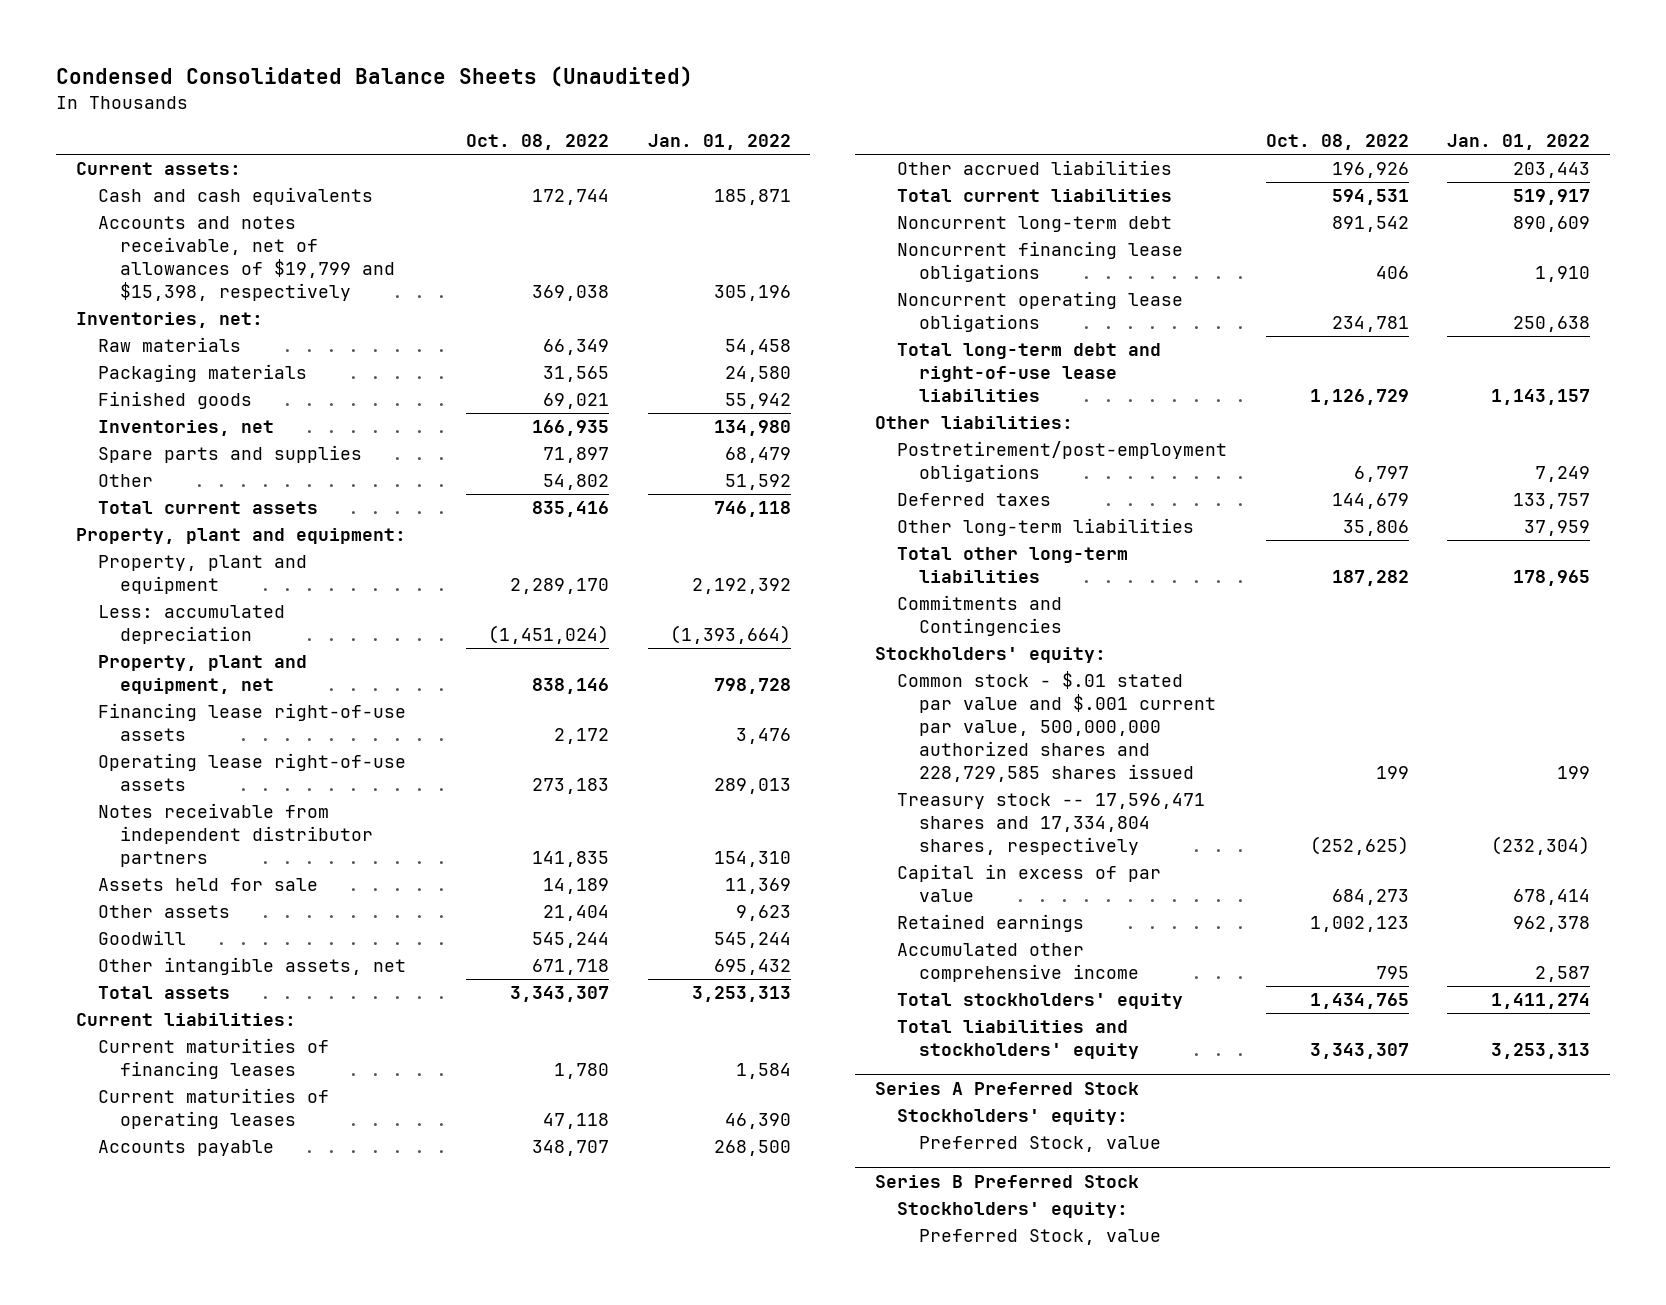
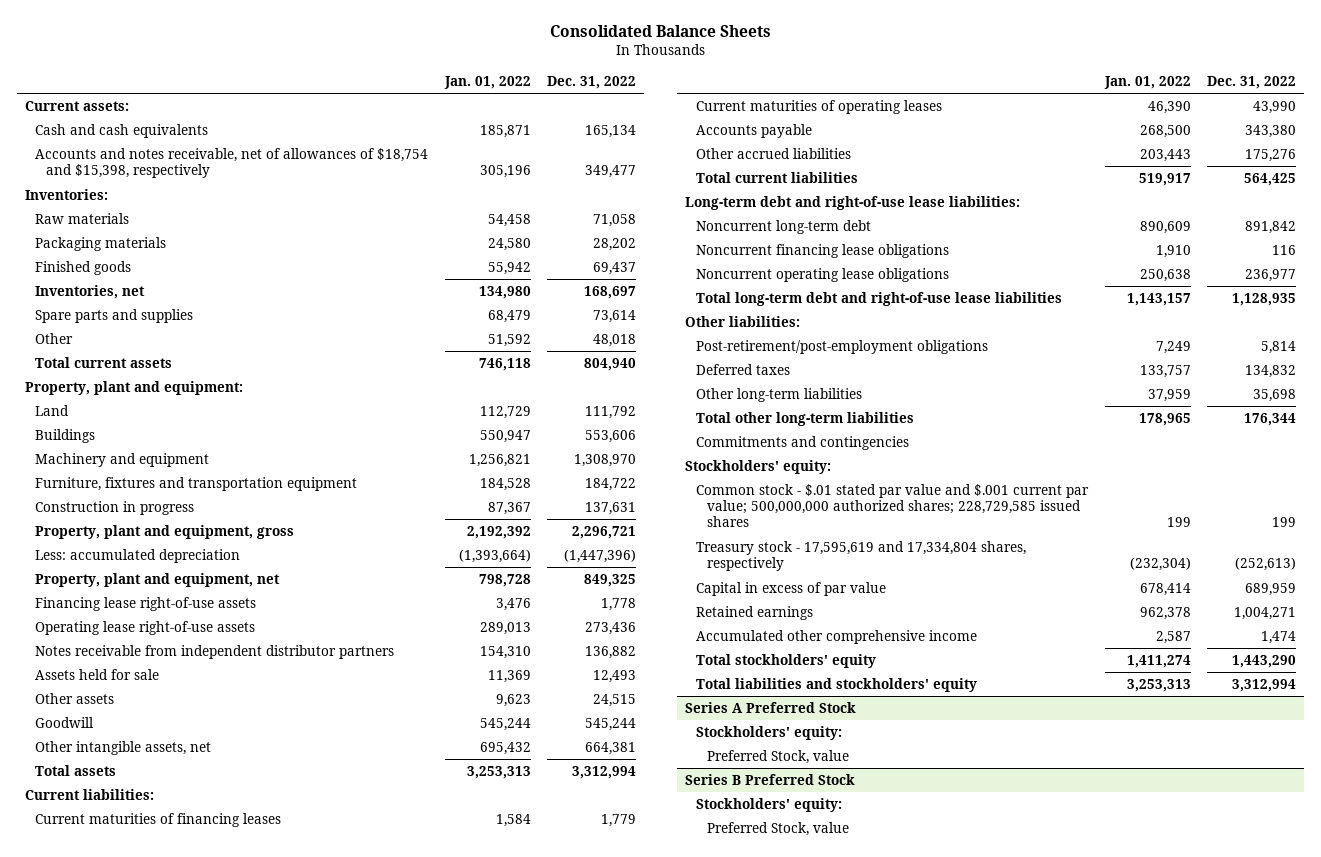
- Condensed Consolidated Balance Sheets (Unaudited)
+ Consolidated Balance Sheets
- | Oct. 08, 2022 | Jan. 01, 2022
+ | Jan. 01, 2022 | Dec. 31, 2022
- Accounts and notes receivable, net of allowances of $19,799 and $15,398, respectively | 369,038 | 305,196
- Inventories, net:
+ Accounts and notes receivable, net of allowances of $18,754 and $15,398, respectively | 305,196 | 349,477
+ Inventories:
- Property, plant and equipment | 2,289,170 | 2,192,392
+ Land | 112,729 | 111,792
+ Buildings | 550,947 | 553,606
+ Machinery and equipment | 1,256,821 | 1,308,970
+ Furniture, fixtures and transportation equipment | 184,528 | 184,722
+ Construction in progress | 87,367 | 137,631
+ Property, plant and equipment, gross | 2,192,392 | 2,296,721
+ Long-term debt and right-of-use lease liabilities:
- Postretirement/post-employment obligations | 6,797 | 7,249
+ Post-retirement/post-employment obligations | 7,249 | 5,814
- Commitments and Contingencies
+ Commitments and contingencies
- Common stock - $.01 stated par value and $.001 current par value, 500,000,000 authorized shares and 228,729,585 shares issued | 199 | 199
- Treasury stock -- 17,596,471 shares and 17,334,804 shares, respectively | (252,625) | (232,304)
+ Common stock - $.01 stated par value and $.001 current par value; 500,000,000 authorized shares; 228,729,585 issued shares | 199 | 199
+ Treasury stock - 17,595,619 and 17,334,804 shares, respectively | (232,304) | (252,613)

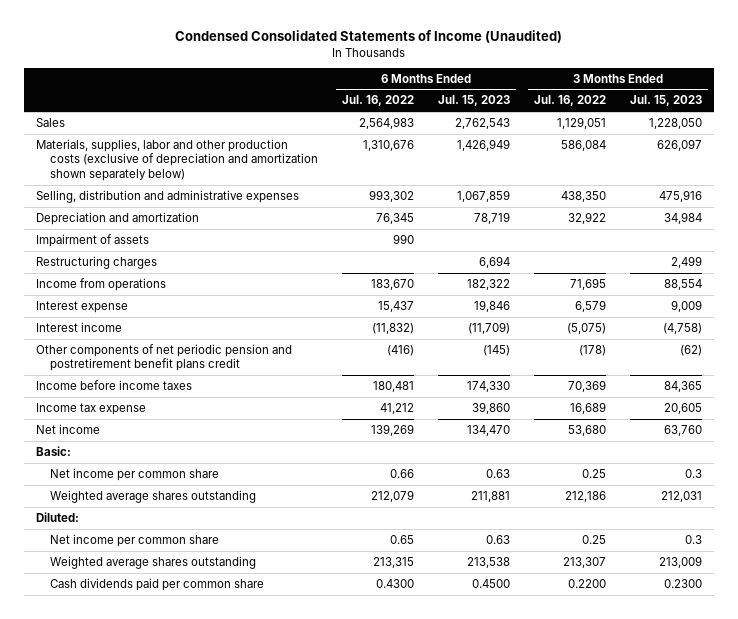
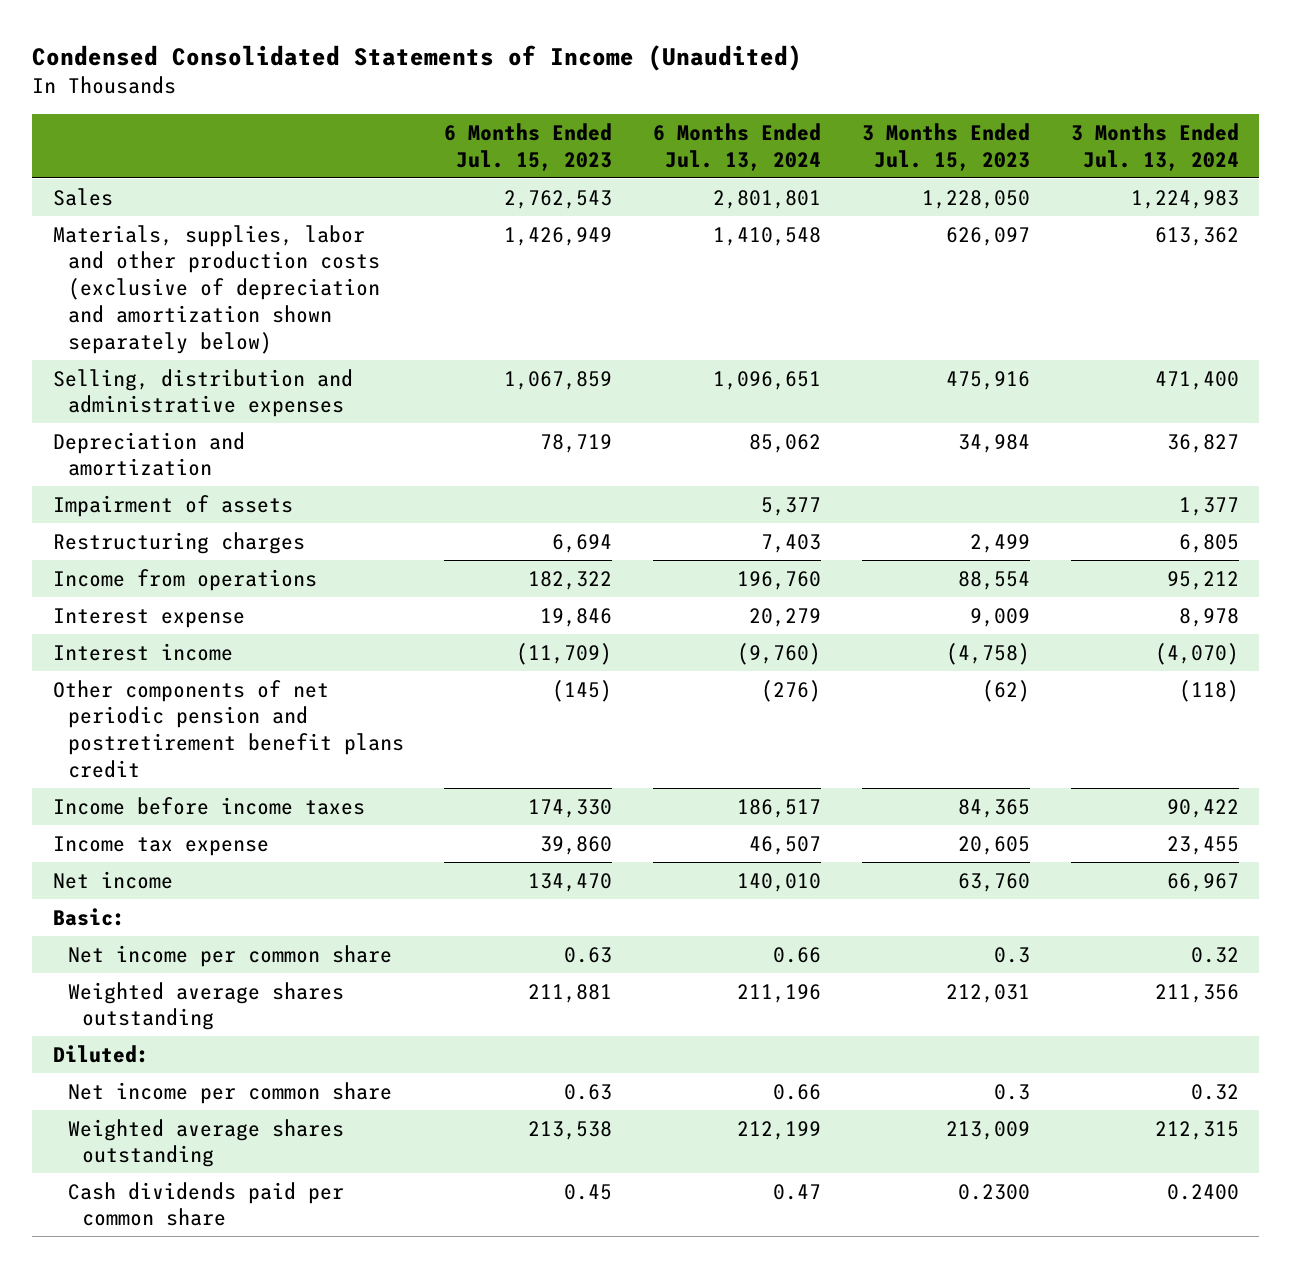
- | 6 Months Ended Jul. 16, 2022 | 6 Months Ended Jul. 15, 2023 | 3 Months Ended Jul. 16, 2022 | 3 Months Ended Jul. 15, 2023
+ | 6 Months Ended Jul. 15, 2023 | 6 Months Ended Jul. 13, 2024 | 3 Months Ended Jul. 15, 2023 | 3 Months Ended Jul. 13, 2024
- Cash dividends paid per common share | 0.4300 | 0.4500 | 0.2200 | 0.2300
+ Cash dividends paid per common share | 0.45 | 0.47 | 0.2300 | 0.2400

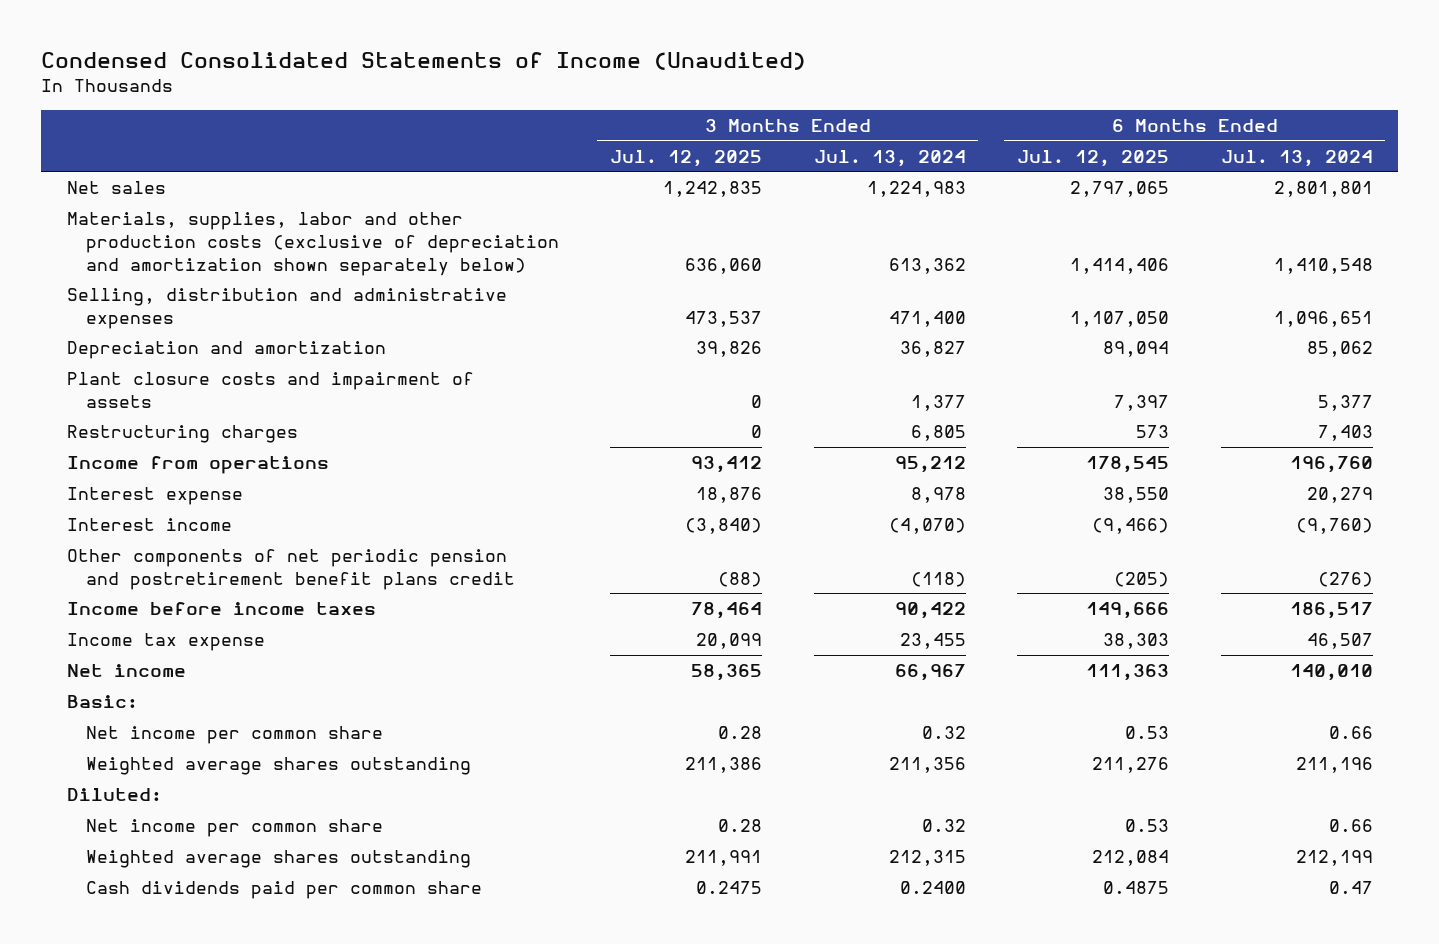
- | 6 Months Ended Jul. 15, 2023 | 6 Months Ended Jul. 13, 2024 | 3 Months Ended Jul. 15, 2023 | 3 Months Ended Jul. 13, 2024
+ | 3 Months Ended Jul. 12, 2025 | 3 Months Ended Jul. 13, 2024 | 6 Months Ended Jul. 12, 2025 | 6 Months Ended Jul. 13, 2024
- Sales | 2,762,543 | 2,801,801 | 1,228,050 | 1,224,983
+ Net sales | 1,242,835 | 1,224,983 | 2,797,065 | 2,801,801
- Impairment of assets | | 5,377 | | 1,377
+ Plant closure costs and impairment of assets | 0 | 1,377 | 7,397 | 5,377

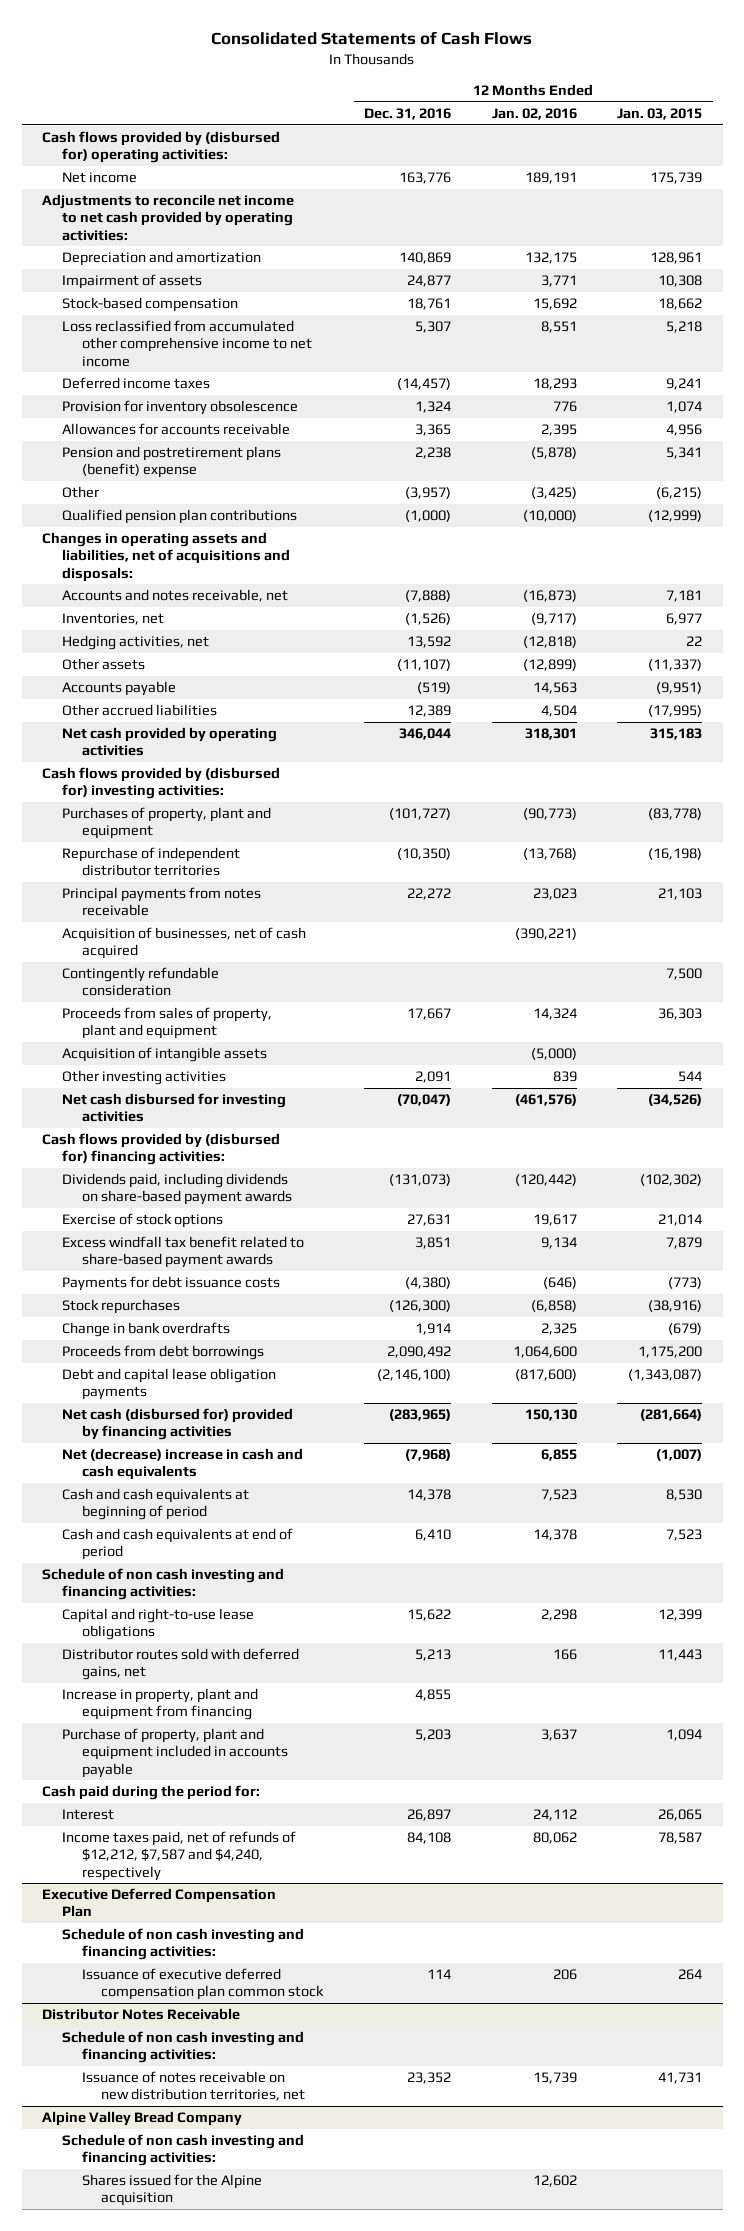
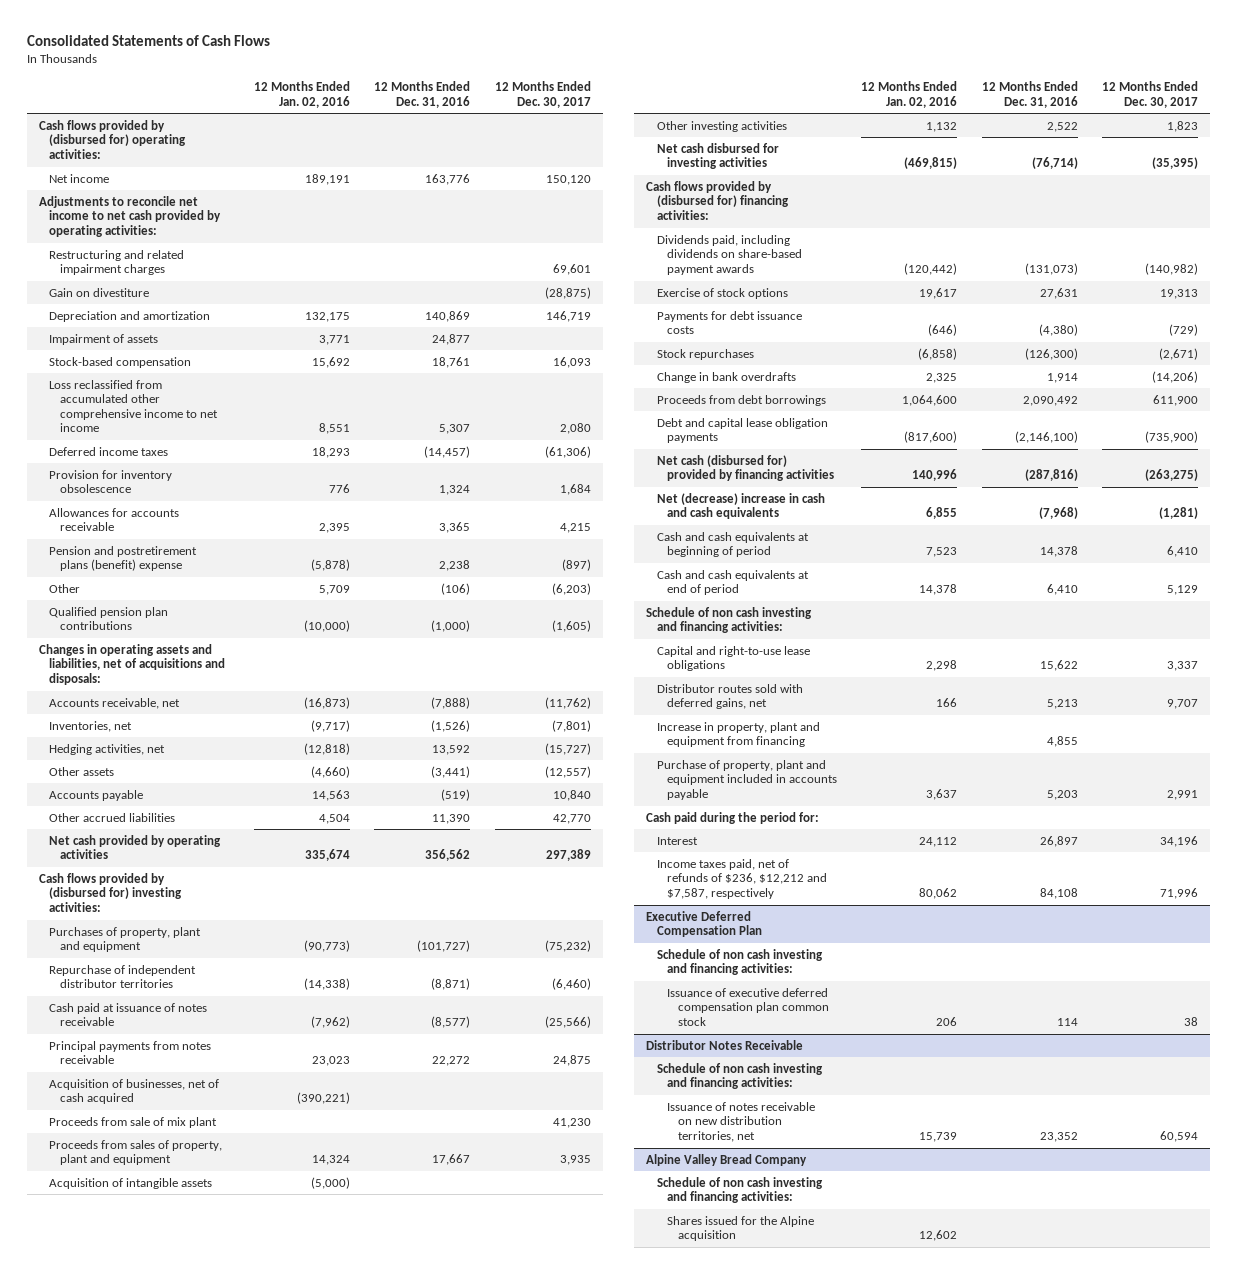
- | 12 Months Ended Dec. 31, 2016 | 12 Months Ended Jan. 02, 2016 | 12 Months Ended Jan. 03, 2015
+ | 12 Months Ended Jan. 02, 2016 | 12 Months Ended Dec. 31, 2016 | 12 Months Ended Dec. 30, 2017
+ Restructuring and related impairment charges | | | 69,601
+ Gain on divestiture | | | (28,875)
- Other | (3,957) | (3,425) | (6,215)
+ Other | 5,709 | (106) | (6,203)
- Accounts and notes receivable, net | (7,888) | (16,873) | 7,181
+ Accounts receivable, net | (16,873) | (7,888) | (11,762)
- Other assets | (11,107) | (12,899) | (11,337)
+ Other assets | (4,660) | (3,441) | (12,557)
- Other accrued liabilities | 12,389 | 4,504 | (17,995)
- Net cash provided by operating activities | 346,044 | 318,301 | 315,183
+ Other accrued liabilities | 4,504 | 11,390 | 42,770
+ Net cash provided by operating activities | 335,674 | 356,562 | 297,389
- Repurchase of independent distributor territories | (10,350) | (13,768) | (16,198)
+ Repurchase of independent distributor territories | (14,338) | (8,871) | (6,460)
+ Cash paid at issuance of notes receivable | (7,962) | (8,577) | (25,566)
- Contingently refundable consideration | | | 7,500
+ Proceeds from sale of mix plant | | | 41,230
- Other investing activities | 2,091 | 839 | 544
- Net cash disbursed for investing activities | (70,047) | (461,576) | (34,526)
+ Other investing activities | 1,132 | 2,522 | 1,823
+ Net cash disbursed for investing activities | (469,815) | (76,714) | (35,395)
- Excess windfall tax benefit related to share-based payment awards | 3,851 | 9,134 | 7,879
- Net cash (disbursed for) provided by financing activities | (283,965) | 150,130 | (281,664)
+ Net cash (disbursed for) provided by financing activities | 140,996 | (287,816) | (263,275)
- Income taxes paid, net of refunds of $12,212, $7,587 and $4,240, respectively | 84,108 | 80,062 | 78,587
+ Income taxes paid, net of refunds of $236, $12,212 and $7,587, respectively | 80,062 | 84,108 | 71,996

